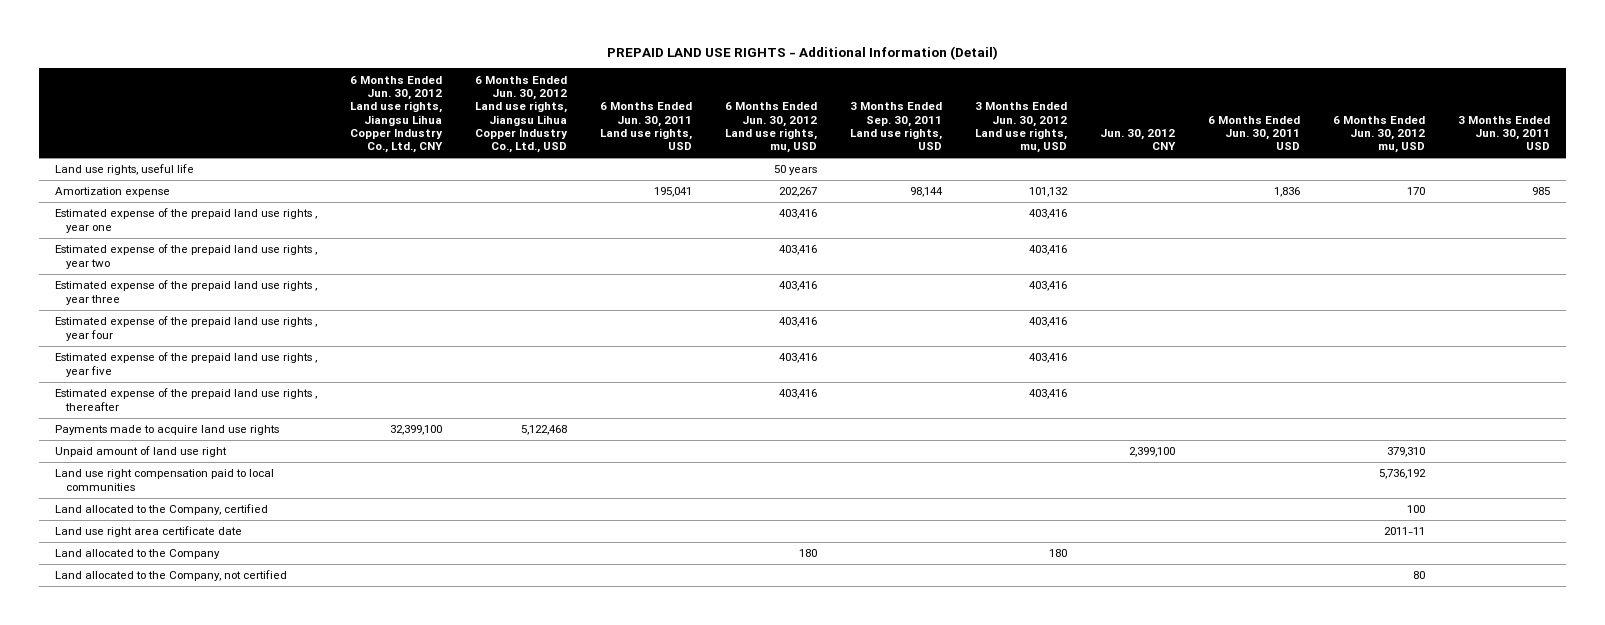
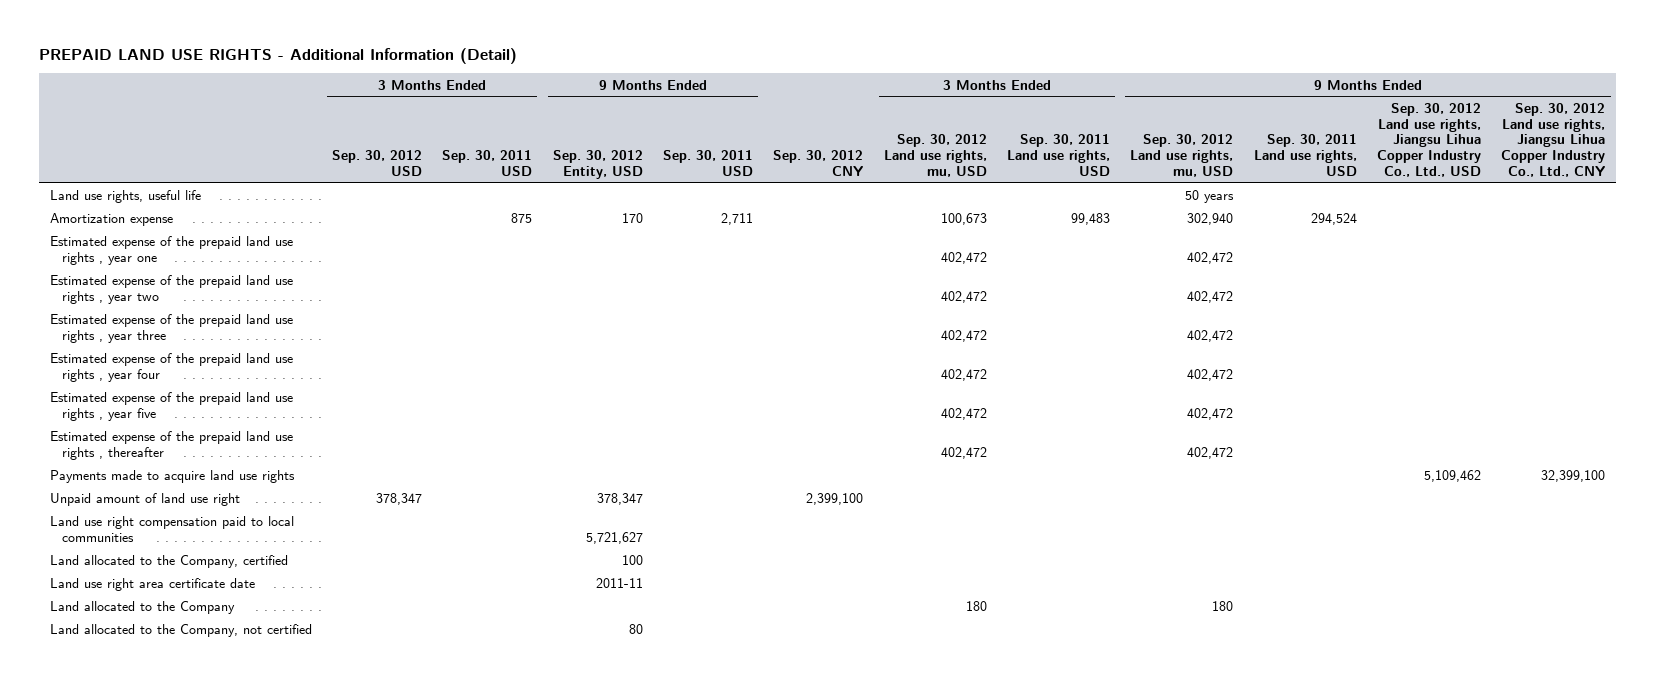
- | 6 Months Ended Jun. 30, 2012 Land use rights, Jiangsu Lihua Copper Industry Co., Ltd., CNY | 6 Months Ended Jun. 30, 2012 Land use rights, Jiangsu Lihua Copper Industry Co., Ltd., USD | 6 Months Ended Jun. 30, 2011 Land use rights, USD | 6 Months Ended Jun. 30, 2012 Land use rights, mu, USD | 3 Months Ended Sep. 30, 2011 Land use rights, USD | 3 Months Ended Jun. 30, 2012 Land use rights, mu, USD | Jun. 30, 2012 CNY | 6 Months Ended Jun. 30, 2011 USD | 6 Months Ended Jun. 30, 2012 mu, USD | 3 Months Ended Jun. 30, 2011 USD
+ | 3 Months Ended Sep. 30, 2012 USD | 3 Months Ended Sep. 30, 2011 USD | 9 Months Ended Sep. 30, 2012 Entity, USD | 9 Months Ended Sep. 30, 2011 USD | Sep. 30, 2012 CNY | 3 Months Ended Sep. 30, 2012 Land use rights, mu, USD | 3 Months Ended Sep. 30, 2011 Land use rights, USD | 9 Months Ended Sep. 30, 2012 Land use rights, mu, USD | 9 Months Ended Sep. 30, 2011 Land use rights, USD | 9 Months Ended Sep. 30, 2012 Land use rights, Jiangsu Lihua Copper Industry Co., Ltd., USD | 9 Months Ended Sep. 30, 2012 Land use rights, Jiangsu Lihua Copper Industry Co., Ltd., CNY
- Amortization expense | | | 195,041 | 202,267 | 98,144 | 101,132 | | 1,836 | 170 | 985
+ Amortization expense | | 875 | 170 | 2,711 | | 100,673 | 99,483 | 302,940 | 294,524 | |

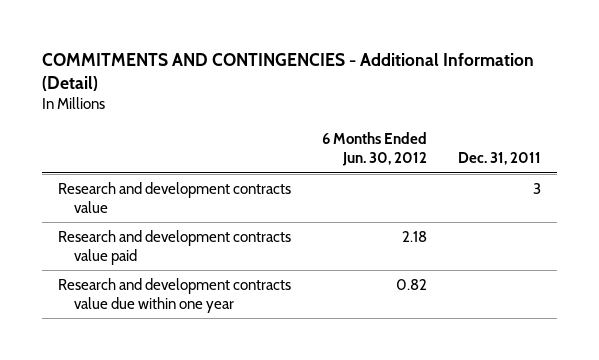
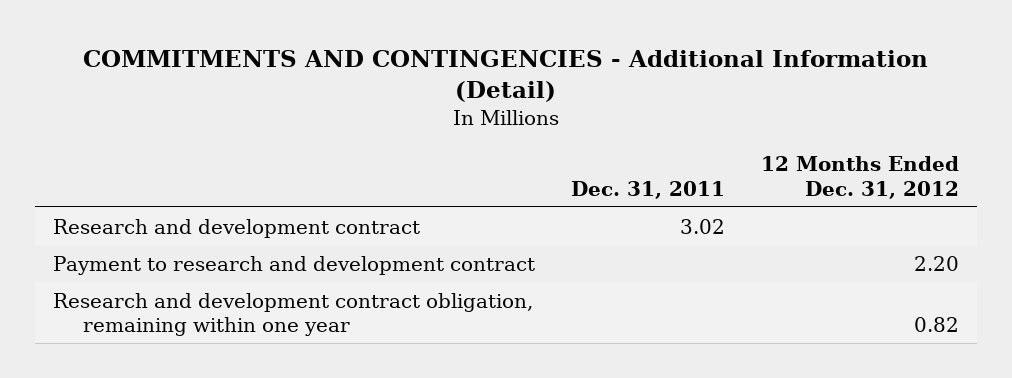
- | 6 Months Ended Jun. 30, 2012 | Dec. 31, 2011
+ | Dec. 31, 2011 | 12 Months Ended Dec. 31, 2012
- Research and development contracts value | | 3
- Research and development contracts value paid | 2.18 |
- Research and development contracts value due within one year | 0.82 |
+ Research and development contract | 3.02 |
+ Payment to research and development contract | | 2.20
+ Research and development contract obligation, remaining within one year | | 0.82

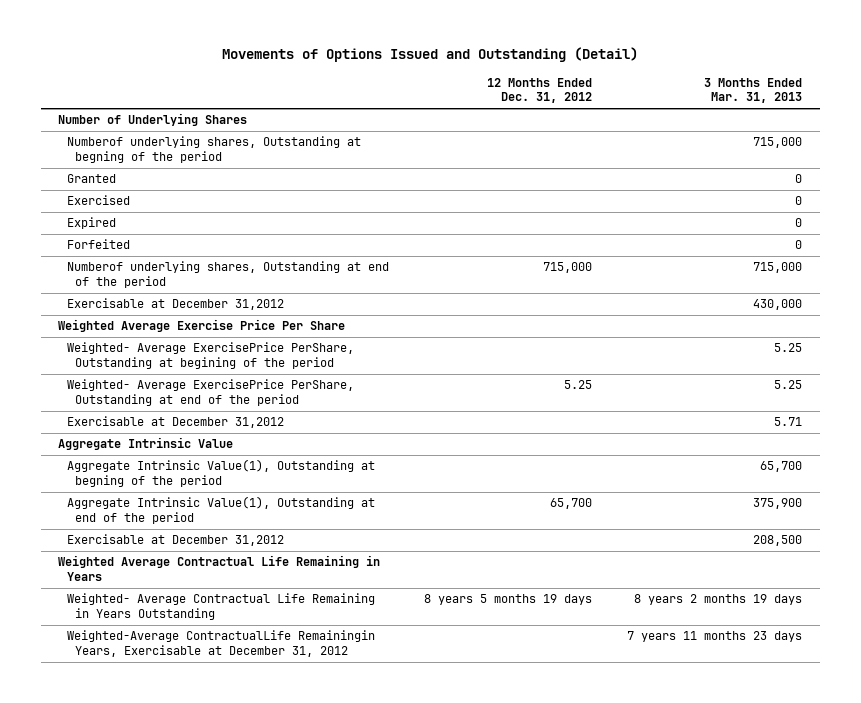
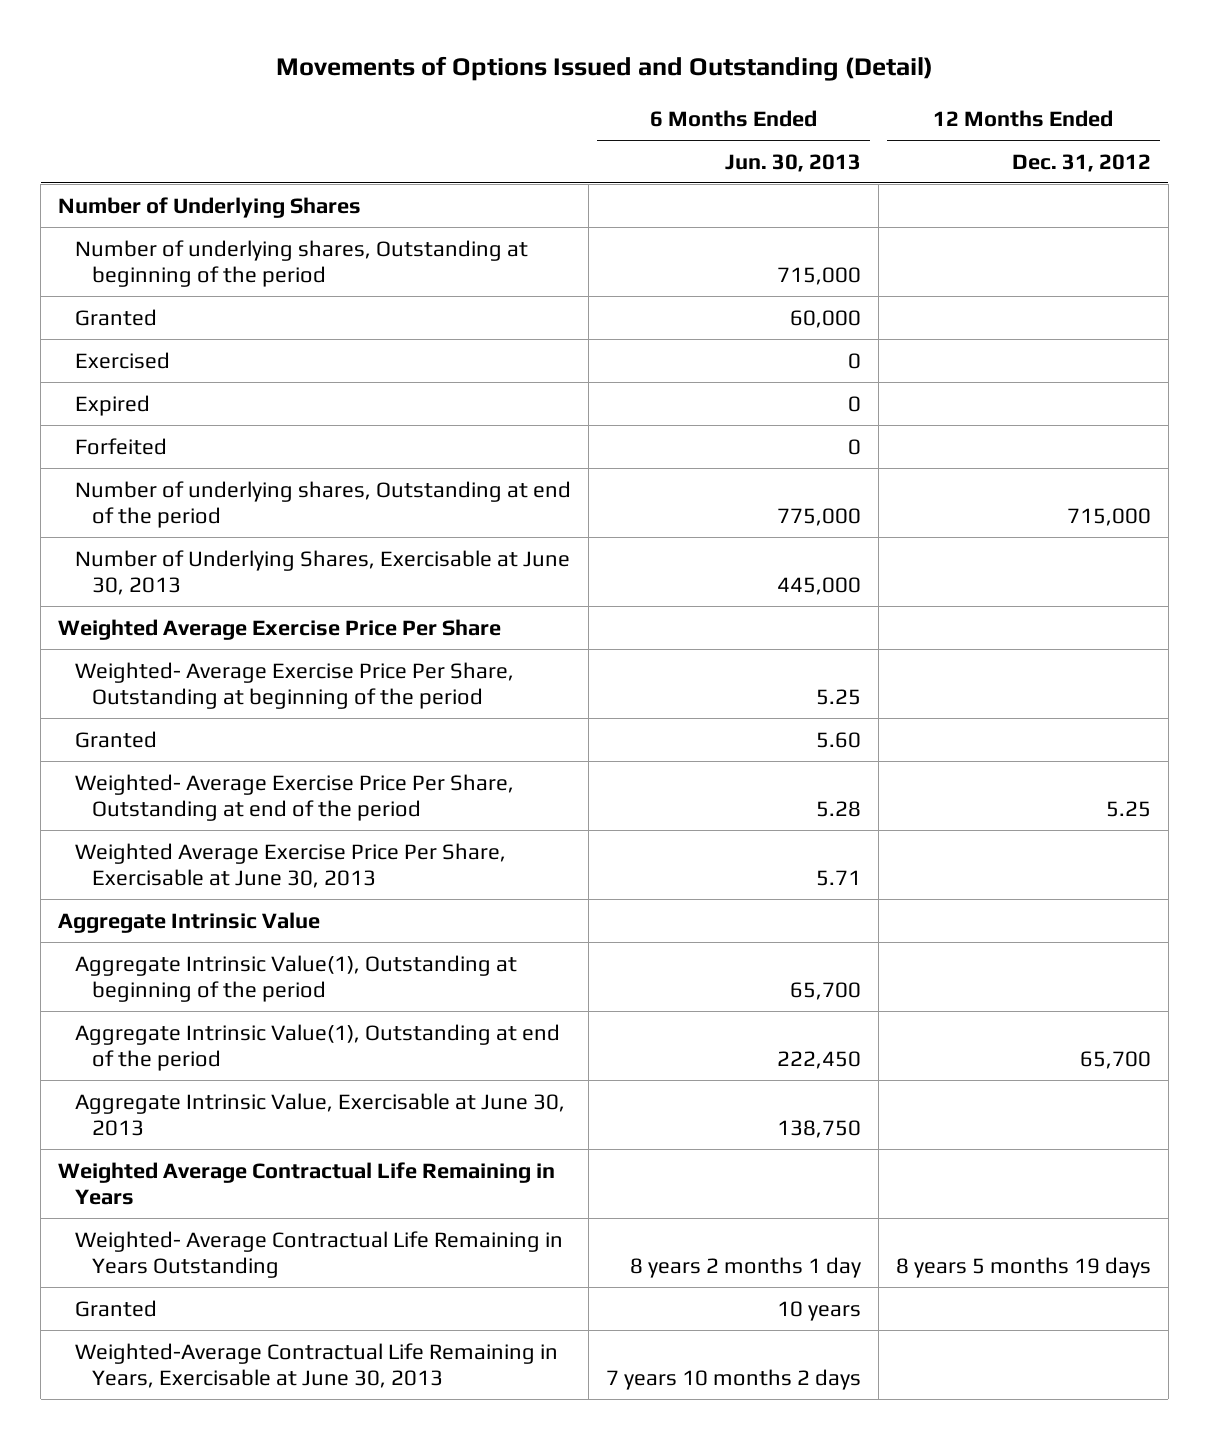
- | 12 Months Ended Dec. 31, 2012 | 3 Months Ended Mar. 31, 2013
+ | 6 Months Ended Jun. 30, 2013 | 12 Months Ended Dec. 31, 2012
- Numberof underlying shares, Outstanding at begning of the period | | 715,000
+ Number of underlying shares, Outstanding at beginning of the period | 715,000 |
- Numberof underlying shares, Outstanding at end of the period | 715,000 | 715,000
- Exercisable at December 31,2012 | | 430,000
+ Number of underlying shares, Outstanding at end of the period | 775,000 | 715,000
+ Number of Underlying Shares, Exercisable at June 30, 2013 | 445,000 |
- Weighted- Average ExercisePrice PerShare, Outstanding at begining of the period | | 5.25
- Weighted- Average ExercisePrice PerShare, Outstanding at end of the period | 5.25 | 5.25
- Exercisable at December 31,2012 | | 5.71
+ Weighted- Average Exercise Price Per Share, Outstanding at beginning of the period | 5.25 |
+ Granted | 5.60 |
+ Weighted- Average Exercise Price Per Share, Outstanding at end of the period | 5.28 | 5.25
+ Weighted Average Exercise Price Per Share, Exercisable at June 30, 2013 | 5.71 |
- Aggregate Intrinsic Value(1), Outstanding at begning of the period | | 65,700
+ Aggregate Intrinsic Value(1), Outstanding at beginning of the period | 65,700 |
- Exercisable at December 31,2012 | | 208,500
+ Aggregate Intrinsic Value, Exercisable at June 30, 2013 | 138,750 |
- Weighted-Average ContractualLife Remainingin Years, Exercisable at December 31, 2012 | | 7 years 11 months 23 days
+ Granted | 10 years |
+ Weighted-Average Contractual Life Remaining in Years, Exercisable at June 30, 2013 | 7 years 10 months 2 days |

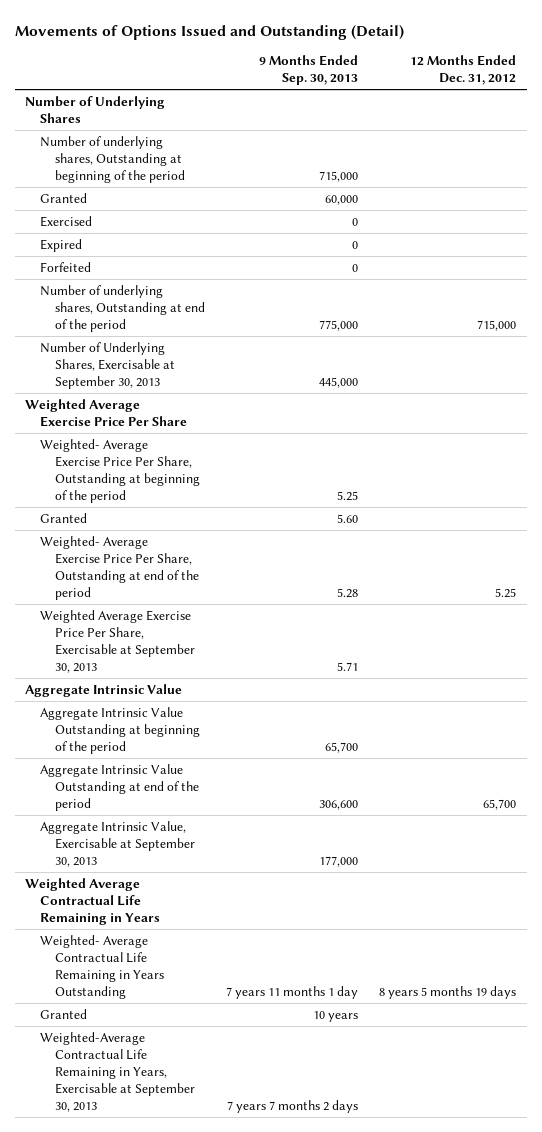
- | 6 Months Ended Jun. 30, 2013 | 12 Months Ended Dec. 31, 2012
+ | 9 Months Ended Sep. 30, 2013 | 12 Months Ended Dec. 31, 2012
- Number of Underlying Shares, Exercisable at June 30, 2013 | 445,000 |
+ Number of Underlying Shares, Exercisable at September 30, 2013 | 445,000 |
- Weighted Average Exercise Price Per Share, Exercisable at June 30, 2013 | 5.71 |
+ Weighted Average Exercise Price Per Share, Exercisable at September 30, 2013 | 5.71 |
- Aggregate Intrinsic Value(1), Outstanding at beginning of the period | 65,700 |
- Aggregate Intrinsic Value(1), Outstanding at end of the period | 222,450 | 65,700
- Aggregate Intrinsic Value, Exercisable at June 30, 2013 | 138,750 |
+ Aggregate Intrinsic Value Outstanding at beginning of the period | 65,700 |
+ Aggregate Intrinsic Value Outstanding at end of the period | 306,600 | 65,700
+ Aggregate Intrinsic Value, Exercisable at September 30, 2013 | 177,000 |
- Weighted-Average Contractual Life Remaining in Years, Exercisable at June 30, 2013 | 7 years 10 months 2 days |
+ Weighted-Average Contractual Life Remaining in Years, Exercisable at September 30, 2013 | 7 years 7 months 2 days |

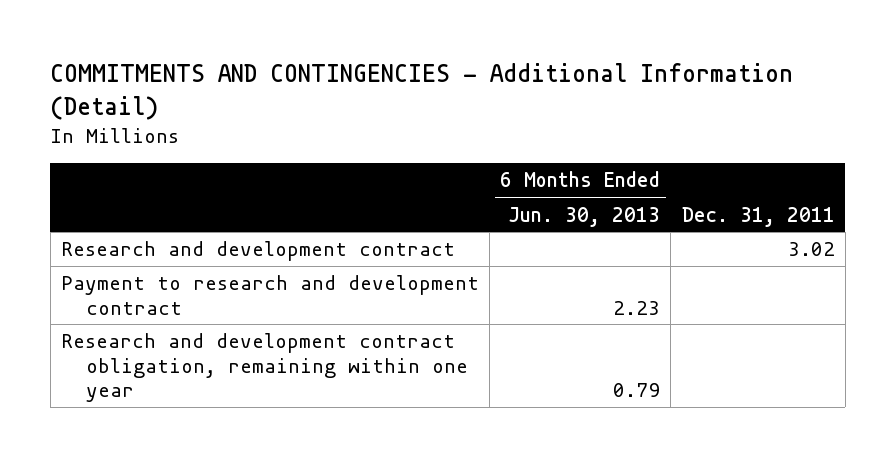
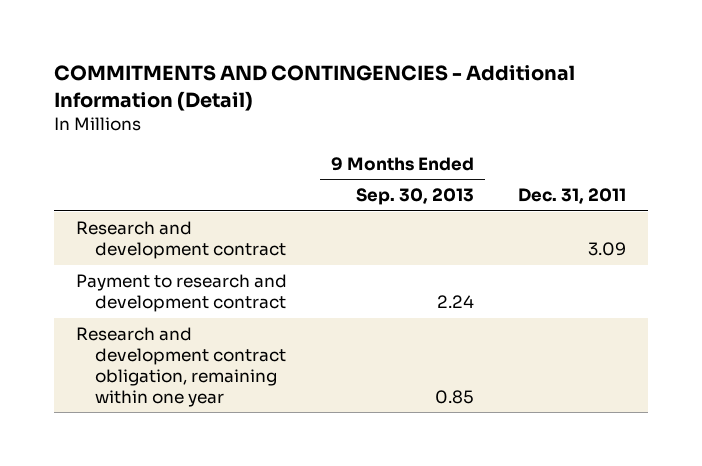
- | 6 Months Ended Jun. 30, 2013 | Dec. 31, 2011
+ | 9 Months Ended Sep. 30, 2013 | Dec. 31, 2011
- Research and development contract | | 3.02
+ Research and development contract | | 3.09

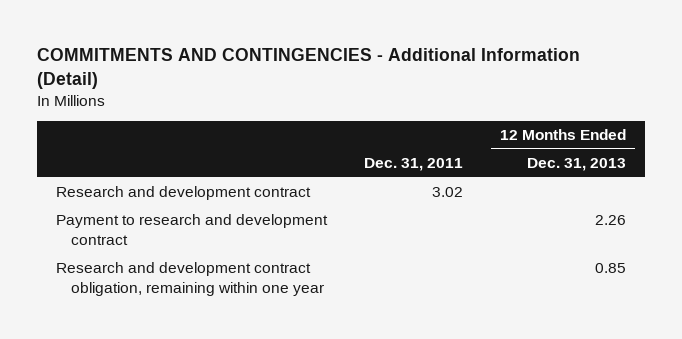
- | 9 Months Ended Sep. 30, 2013 | Dec. 31, 2011
+ | Dec. 31, 2011 | 12 Months Ended Dec. 31, 2013
- Research and development contract | | 3.09
+ Research and development contract | 3.02 |

